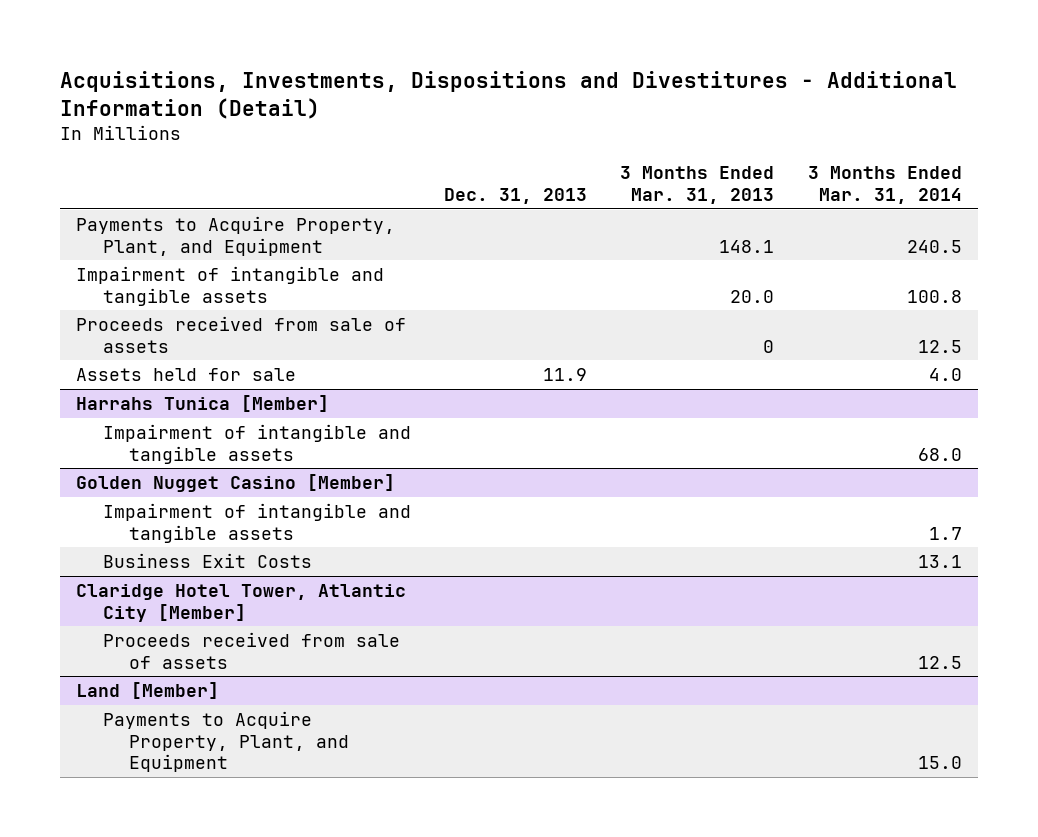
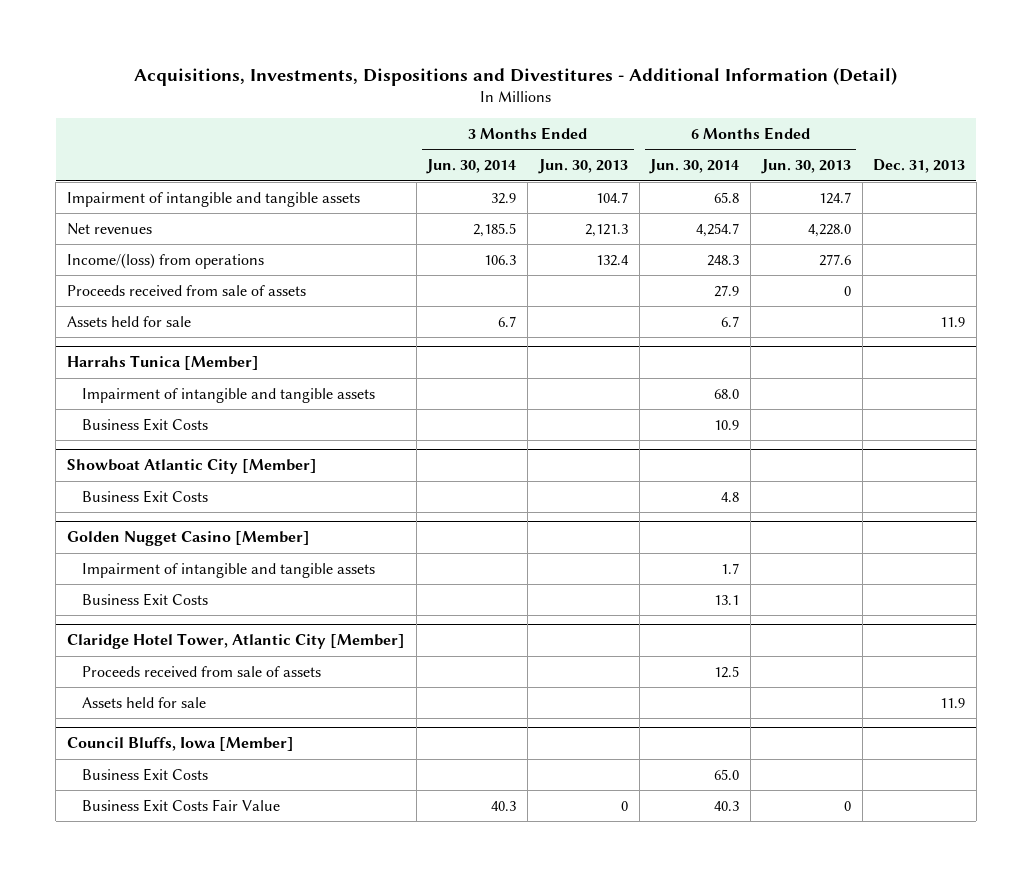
- | Dec. 31, 2013 | 3 Months Ended Mar. 31, 2013 | 3 Months Ended Mar. 31, 2014
+ | 3 Months Ended Jun. 30, 2014 | 3 Months Ended Jun. 30, 2013 | 6 Months Ended Jun. 30, 2014 | 6 Months Ended Jun. 30, 2013 | Dec. 31, 2013
- Payments to Acquire Property, Plant, and Equipment | | 148.1 | 240.5
+ Net revenues | 2,185.5 | 2,121.3 | 4,254.7 | 4,228.0 |
+ Income/(loss) from operations | 106.3 | 132.4 | 248.3 | 277.6 |
@ Harrahs Tunica [Member]
+ Business Exit Costs | | | 10.9 | |
+ Showboat Atlantic City [Member]
+ Business Exit Costs | | | 4.8 | |
- Land [Member]
- Payments to Acquire Property, Plant, and Equipment | | | 15.0
@ Claridge Hotel Tower, Atlantic City [Member]
+ Assets held for sale | | | | | 11.9
+ Council Bluffs, Iowa [Member]
+ Business Exit Costs | | | 65.0 | |
+ Business Exit Costs Fair Value | 40.3 | 0 | 40.3 | 0 |

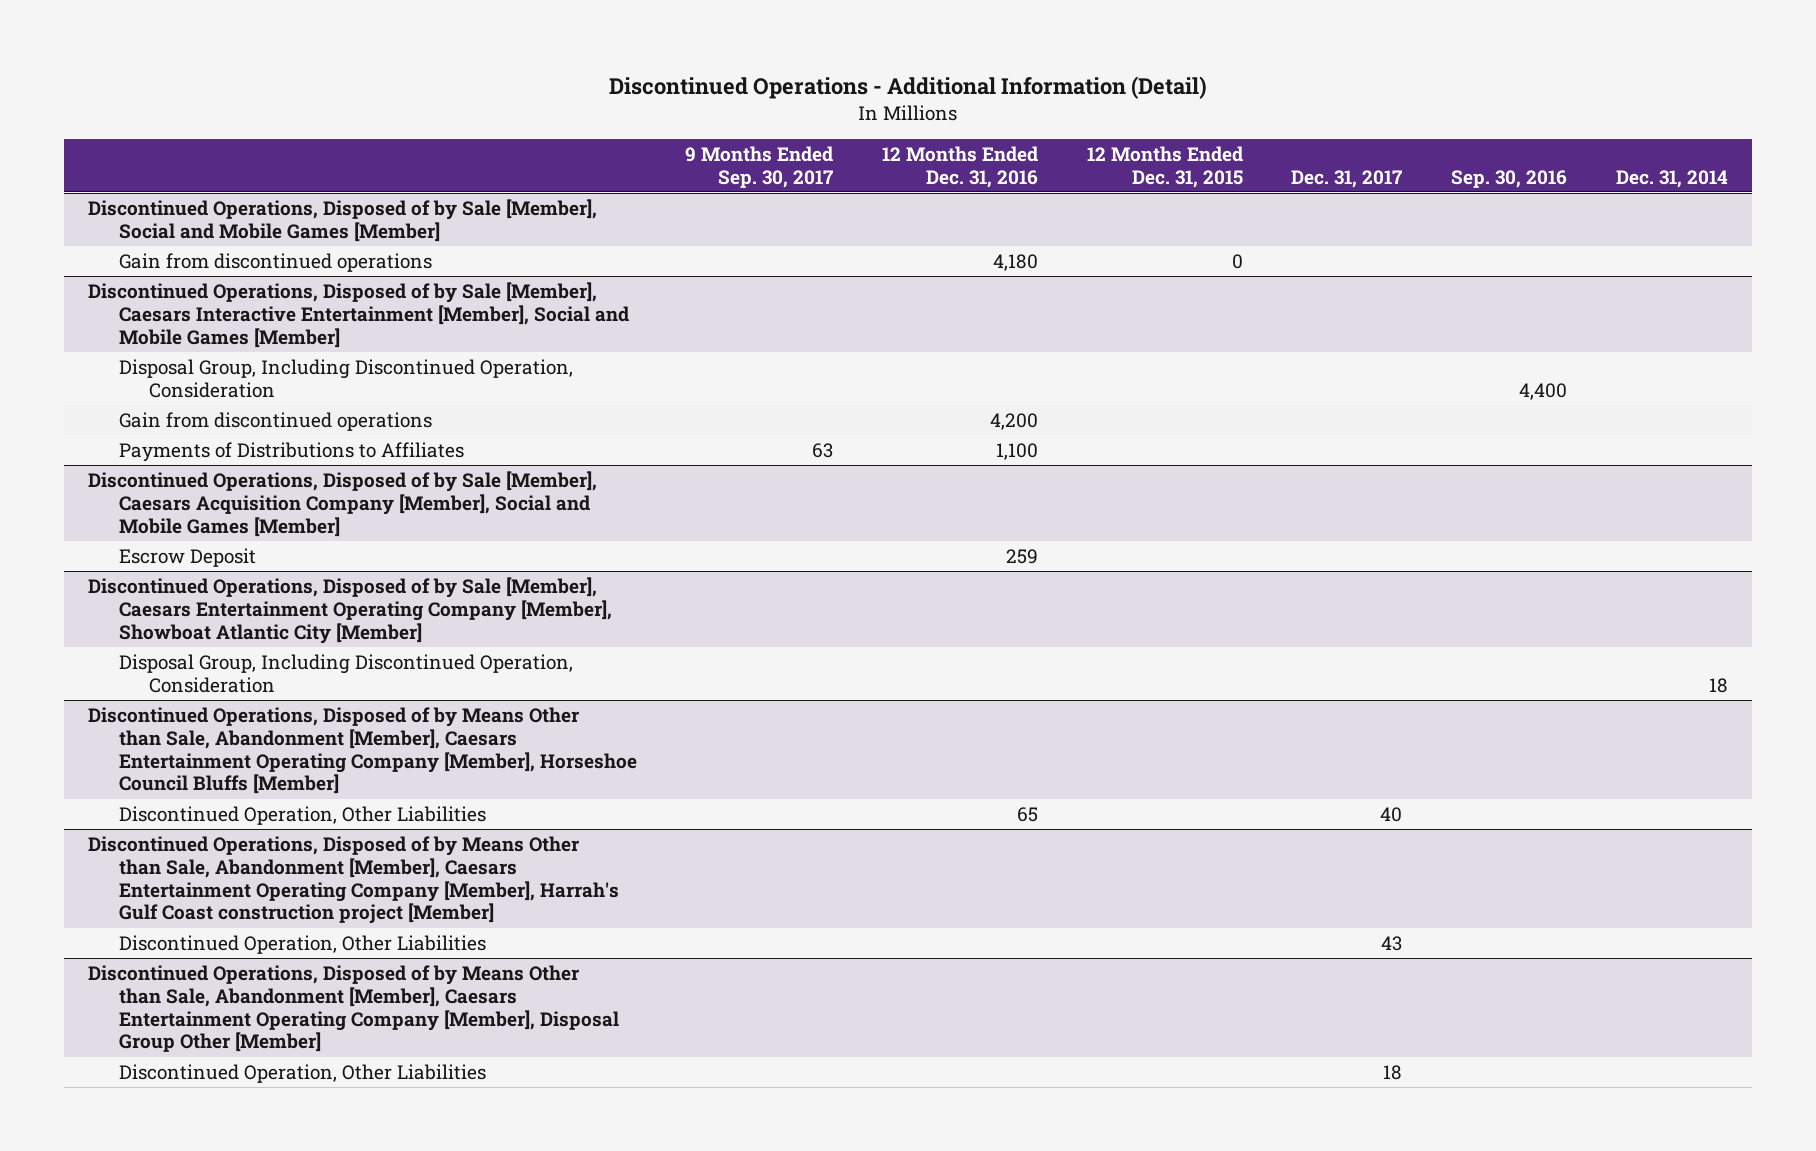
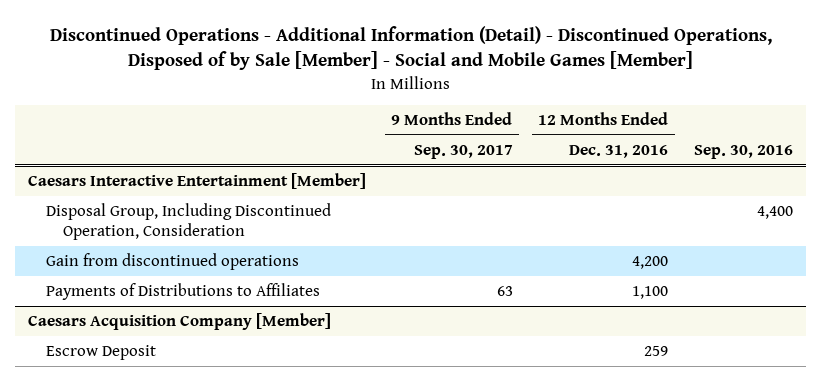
- Discontinued Operations - Additional Information (Detail)
+ Discontinued Operations - Additional Information (Detail) - Discontinued Operations, Disposed of by Sale [Member] - Social and Mobile Games [Member]
- | 9 Months Ended Sep. 30, 2017 | 12 Months Ended Dec. 31, 2016 | 12 Months Ended Dec. 31, 2015 | Dec. 31, 2017 | Sep. 30, 2016 | Dec. 31, 2014
+ | 9 Months Ended Sep. 30, 2017 | 12 Months Ended Dec. 31, 2016 | Sep. 30, 2016
- Discontinued Operations, Disposed of by Sale [Member], Social and Mobile Games [Member]
- Gain from discontinued operations | | 4,180 | 0 | | |
- Discontinued Operations, Disposed of by Sale [Member], Caesars Interactive Entertainment [Member], Social and Mobile Games [Member]
+ Caesars Interactive Entertainment [Member]
- Discontinued Operations, Disposed of by Sale [Member], Caesars Acquisition Company [Member], Social and Mobile Games [Member]
+ Caesars Acquisition Company [Member]
- Discontinued Operations, Disposed of by Sale [Member], Caesars Entertainment Operating Company [Member], Showboat Atlantic City [Member]
- Disposal Group, Including Discontinued Operation, Consideration | | | | | | 18
- Discontinued Operations, Disposed of by Means Other than Sale, Abandonment [Member], Caesars Entertainment Operating Company [Member], Horseshoe Council Bluffs [Member]
- Discontinued Operation, Other Liabilities | | 65 | | 40 | |
- Discontinued Operations, Disposed of by Means Other than Sale, Abandonment [Member], Caesars Entertainment Operating Company [Member], Harrah's Gulf Coast construction project [Member]
- Discontinued Operation, Other Liabilities | | | | 43 | |
- Discontinued Operations, Disposed of by Means Other than Sale, Abandonment [Member], Caesars Entertainment Operating Company [Member], Disposal Group Other [Member]
- Discontinued Operation, Other Liabilities | | | | 18 | |

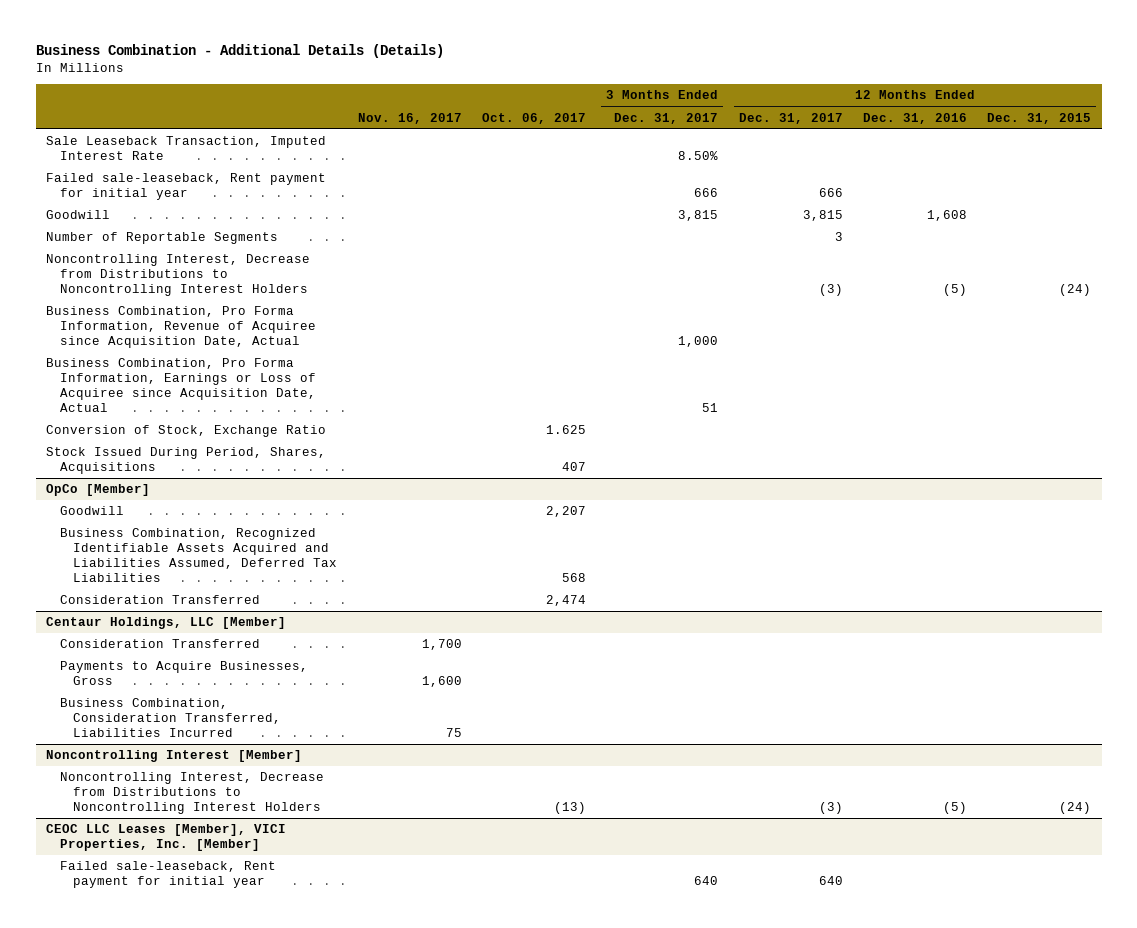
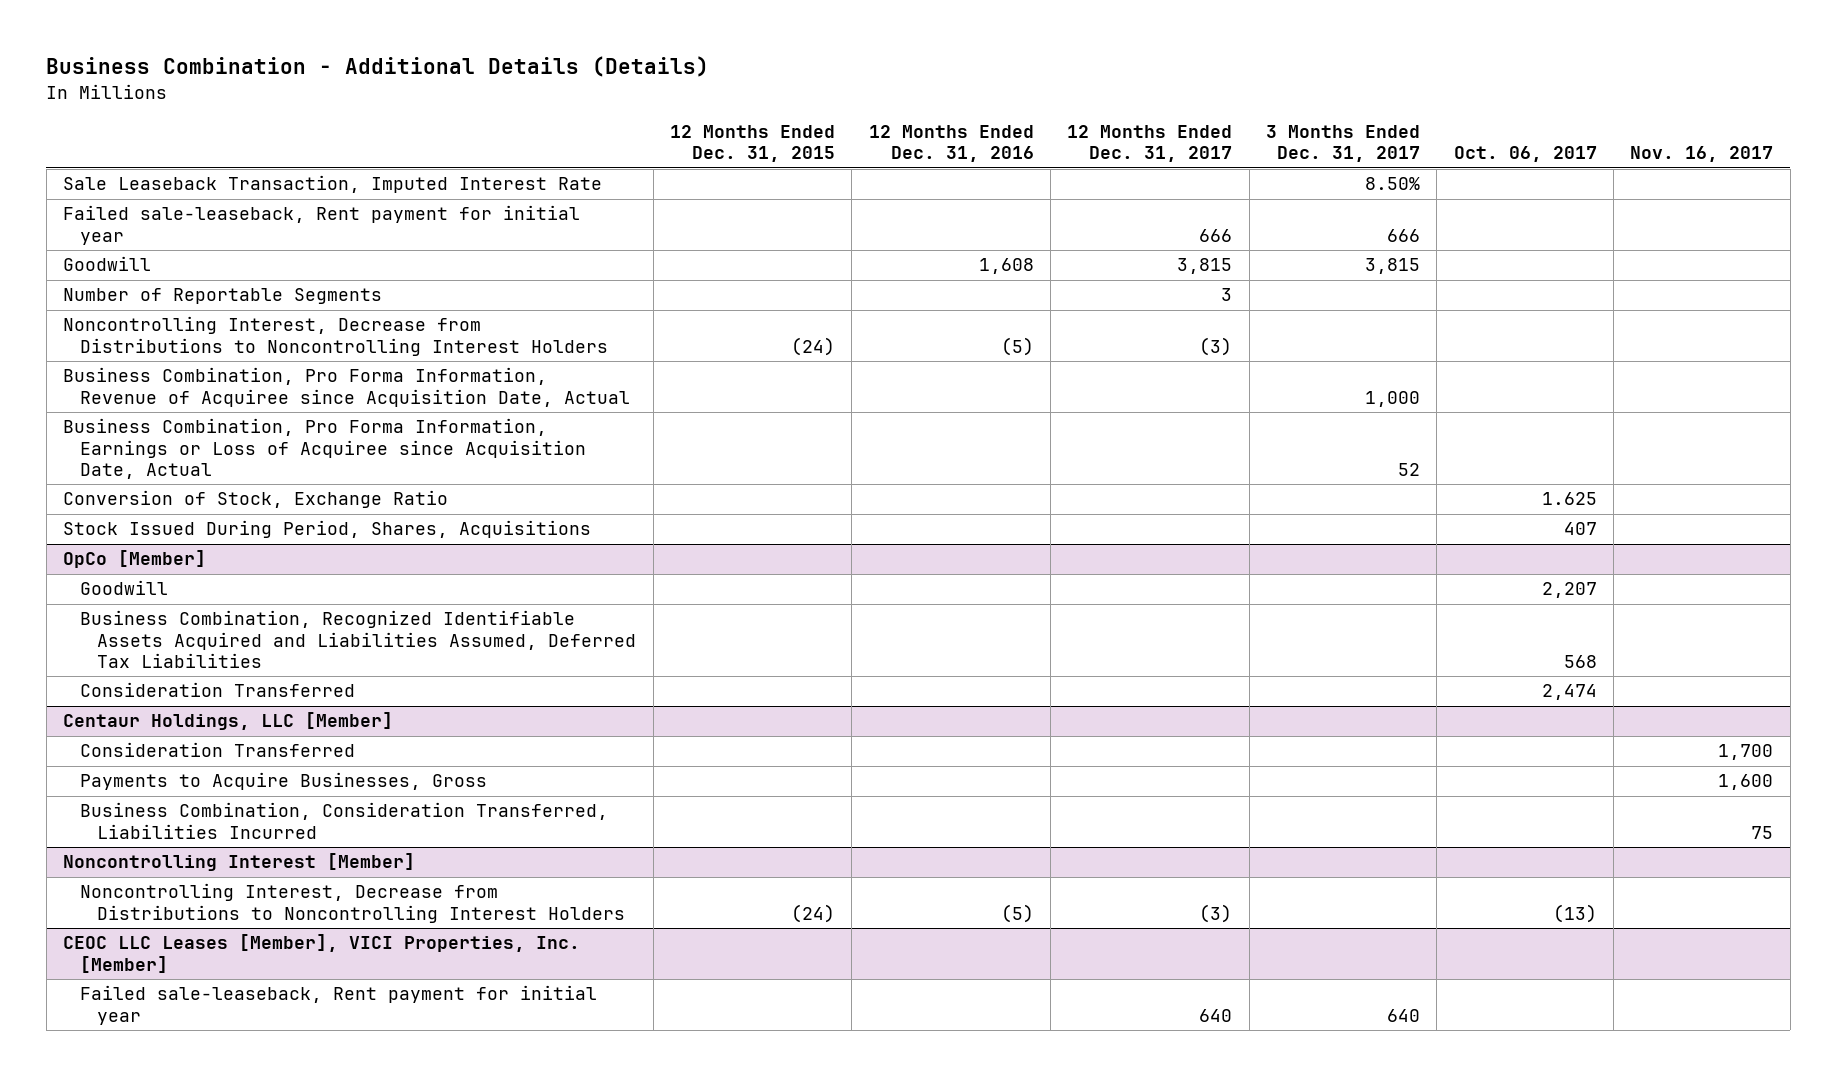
- | Nov. 16, 2017 | Oct. 06, 2017 | 3 Months Ended Dec. 31, 2017 | 12 Months Ended Dec. 31, 2017 | 12 Months Ended Dec. 31, 2016 | 12 Months Ended Dec. 31, 2015
+ | 12 Months Ended Dec. 31, 2015 | 12 Months Ended Dec. 31, 2016 | 12 Months Ended Dec. 31, 2017 | 3 Months Ended Dec. 31, 2017 | Oct. 06, 2017 | Nov. 16, 2017
- Business Combination, Pro Forma Information, Earnings or Loss of Acquiree since Acquisition Date, Actual | | | 51 | | |
+ Business Combination, Pro Forma Information, Earnings or Loss of Acquiree since Acquisition Date, Actual | | | | 52 | |

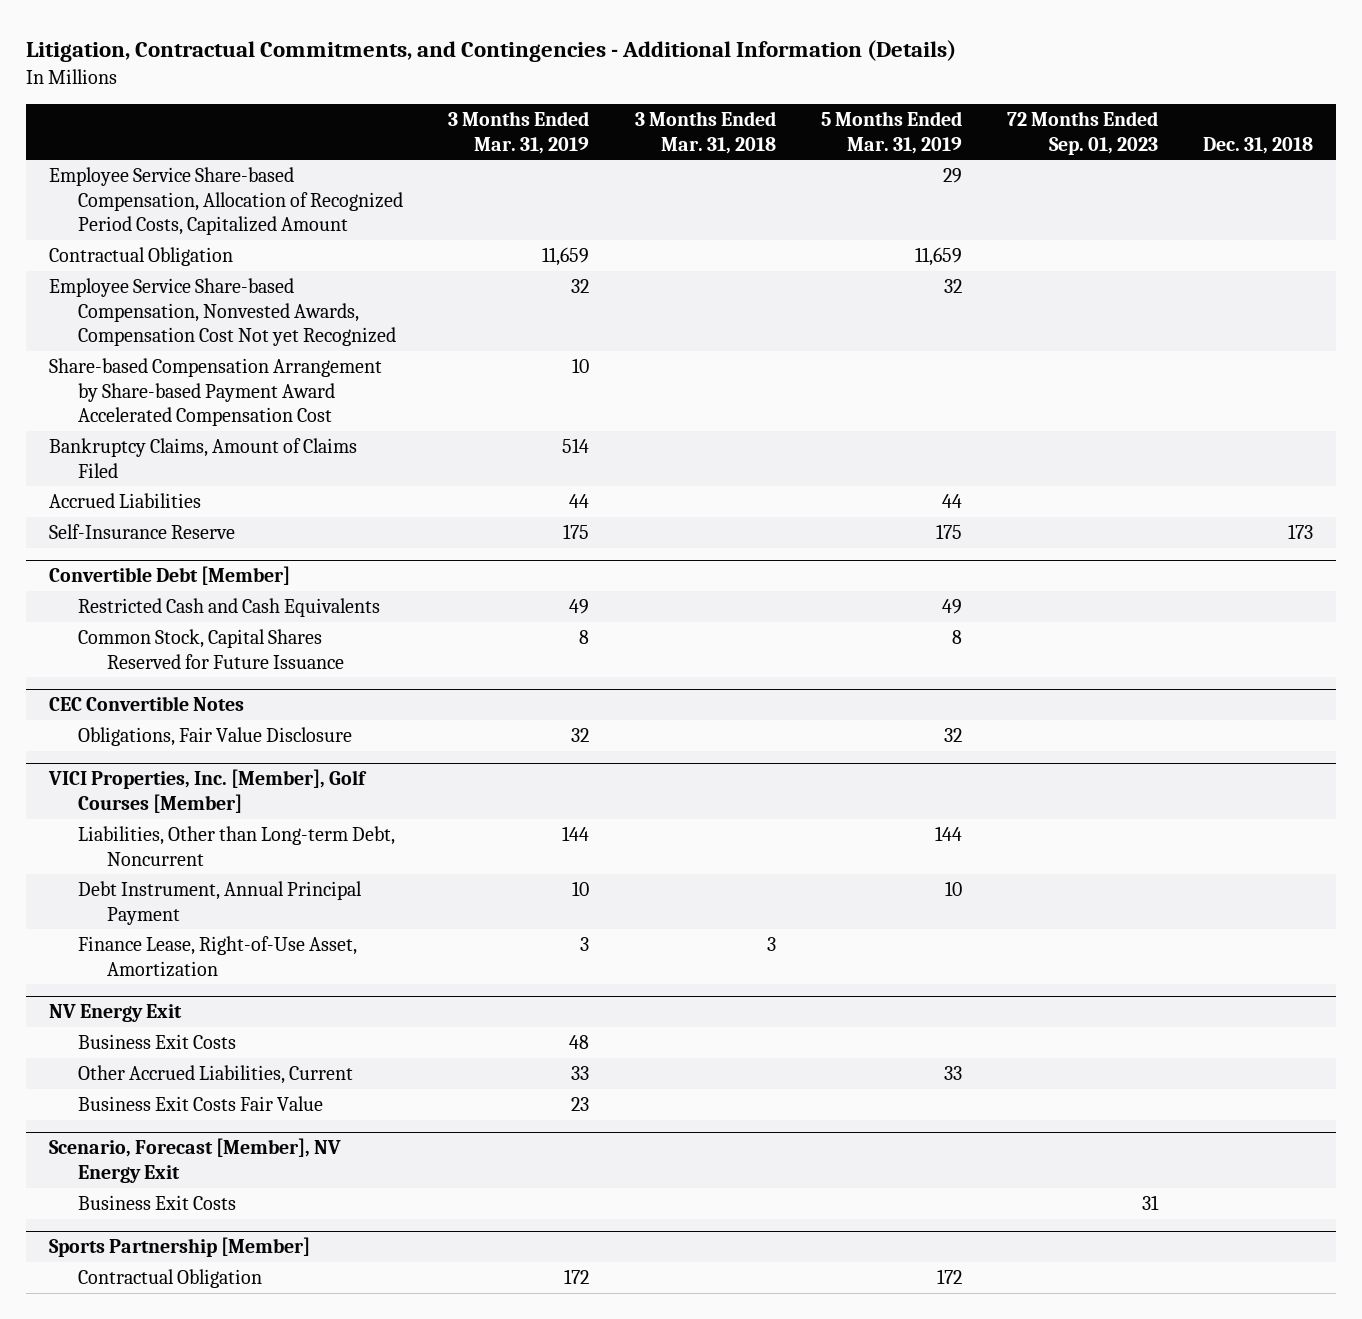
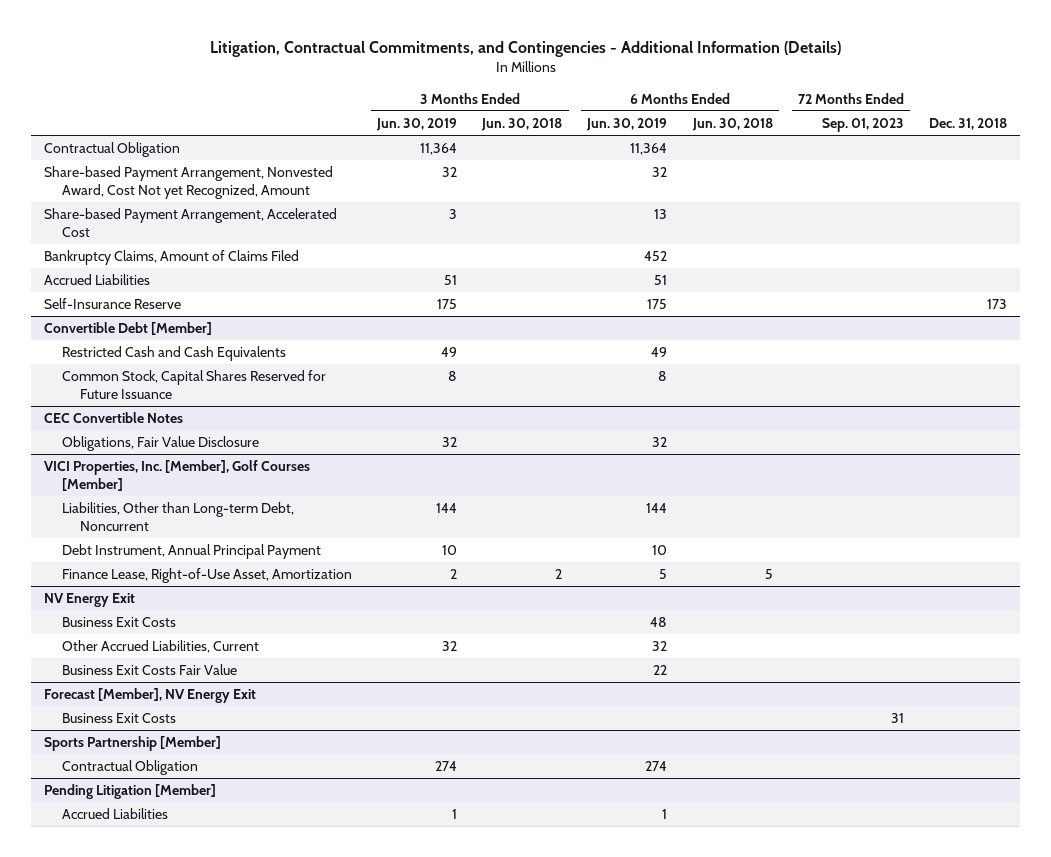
- | 3 Months Ended Mar. 31, 2019 | 3 Months Ended Mar. 31, 2018 | 5 Months Ended Mar. 31, 2019 | 72 Months Ended Sep. 01, 2023 | Dec. 31, 2018
+ | 3 Months Ended Jun. 30, 2019 | 3 Months Ended Jun. 30, 2018 | 6 Months Ended Jun. 30, 2019 | 6 Months Ended Jun. 30, 2018 | 72 Months Ended Sep. 01, 2023 | Dec. 31, 2018
- Employee Service Share-based Compensation, Allocation of Recognized Period Costs, Capitalized Amount | | | 29 | |
- Employee Service Share-based Compensation, Nonvested Awards, Compensation Cost Not yet Recognized | 32 | | 32 | |
- Share-based Compensation Arrangement by Share-based Payment Award Accelerated Compensation Cost | 10 | | | |
+ Share-based Payment Arrangement, Nonvested Award, Cost Not yet Recognized, Amount | 32 | | 32 | | |
+ Share-based Payment Arrangement, Accelerated Cost | 3 | | 13 | | |
- Scenario, Forecast [Member], NV Energy Exit
+ Forecast [Member], NV Energy Exit
+ Pending Litigation [Member]
+ Accrued Liabilities | 1 | | 1 | | |

